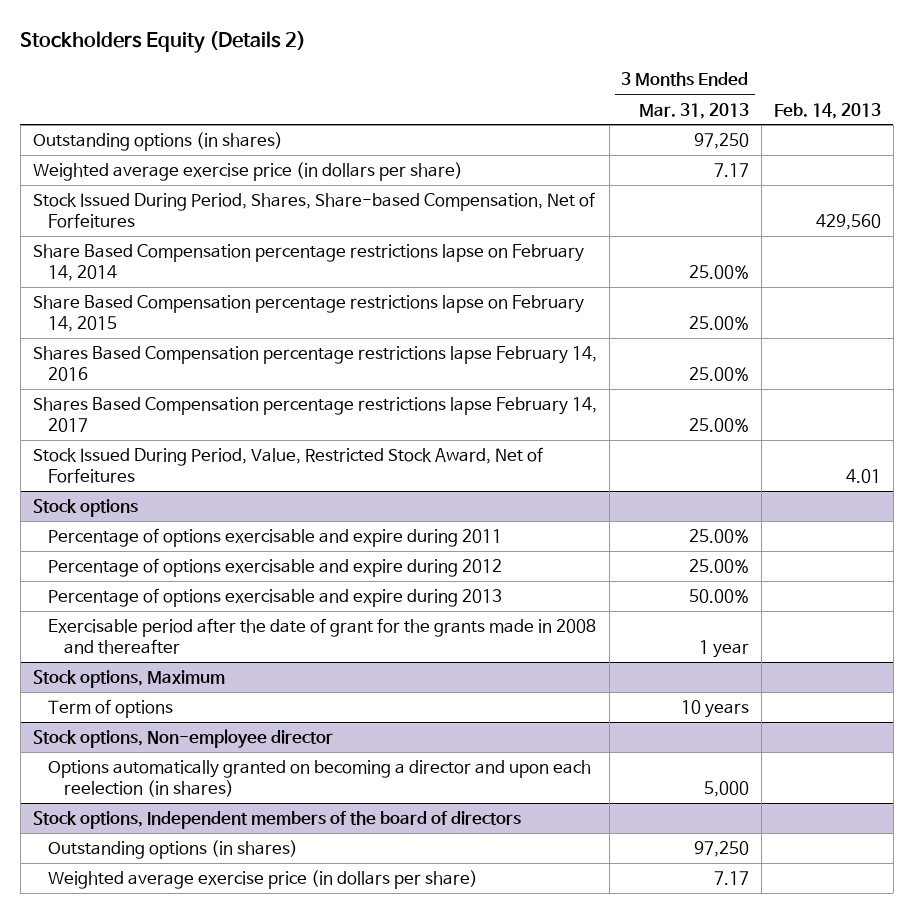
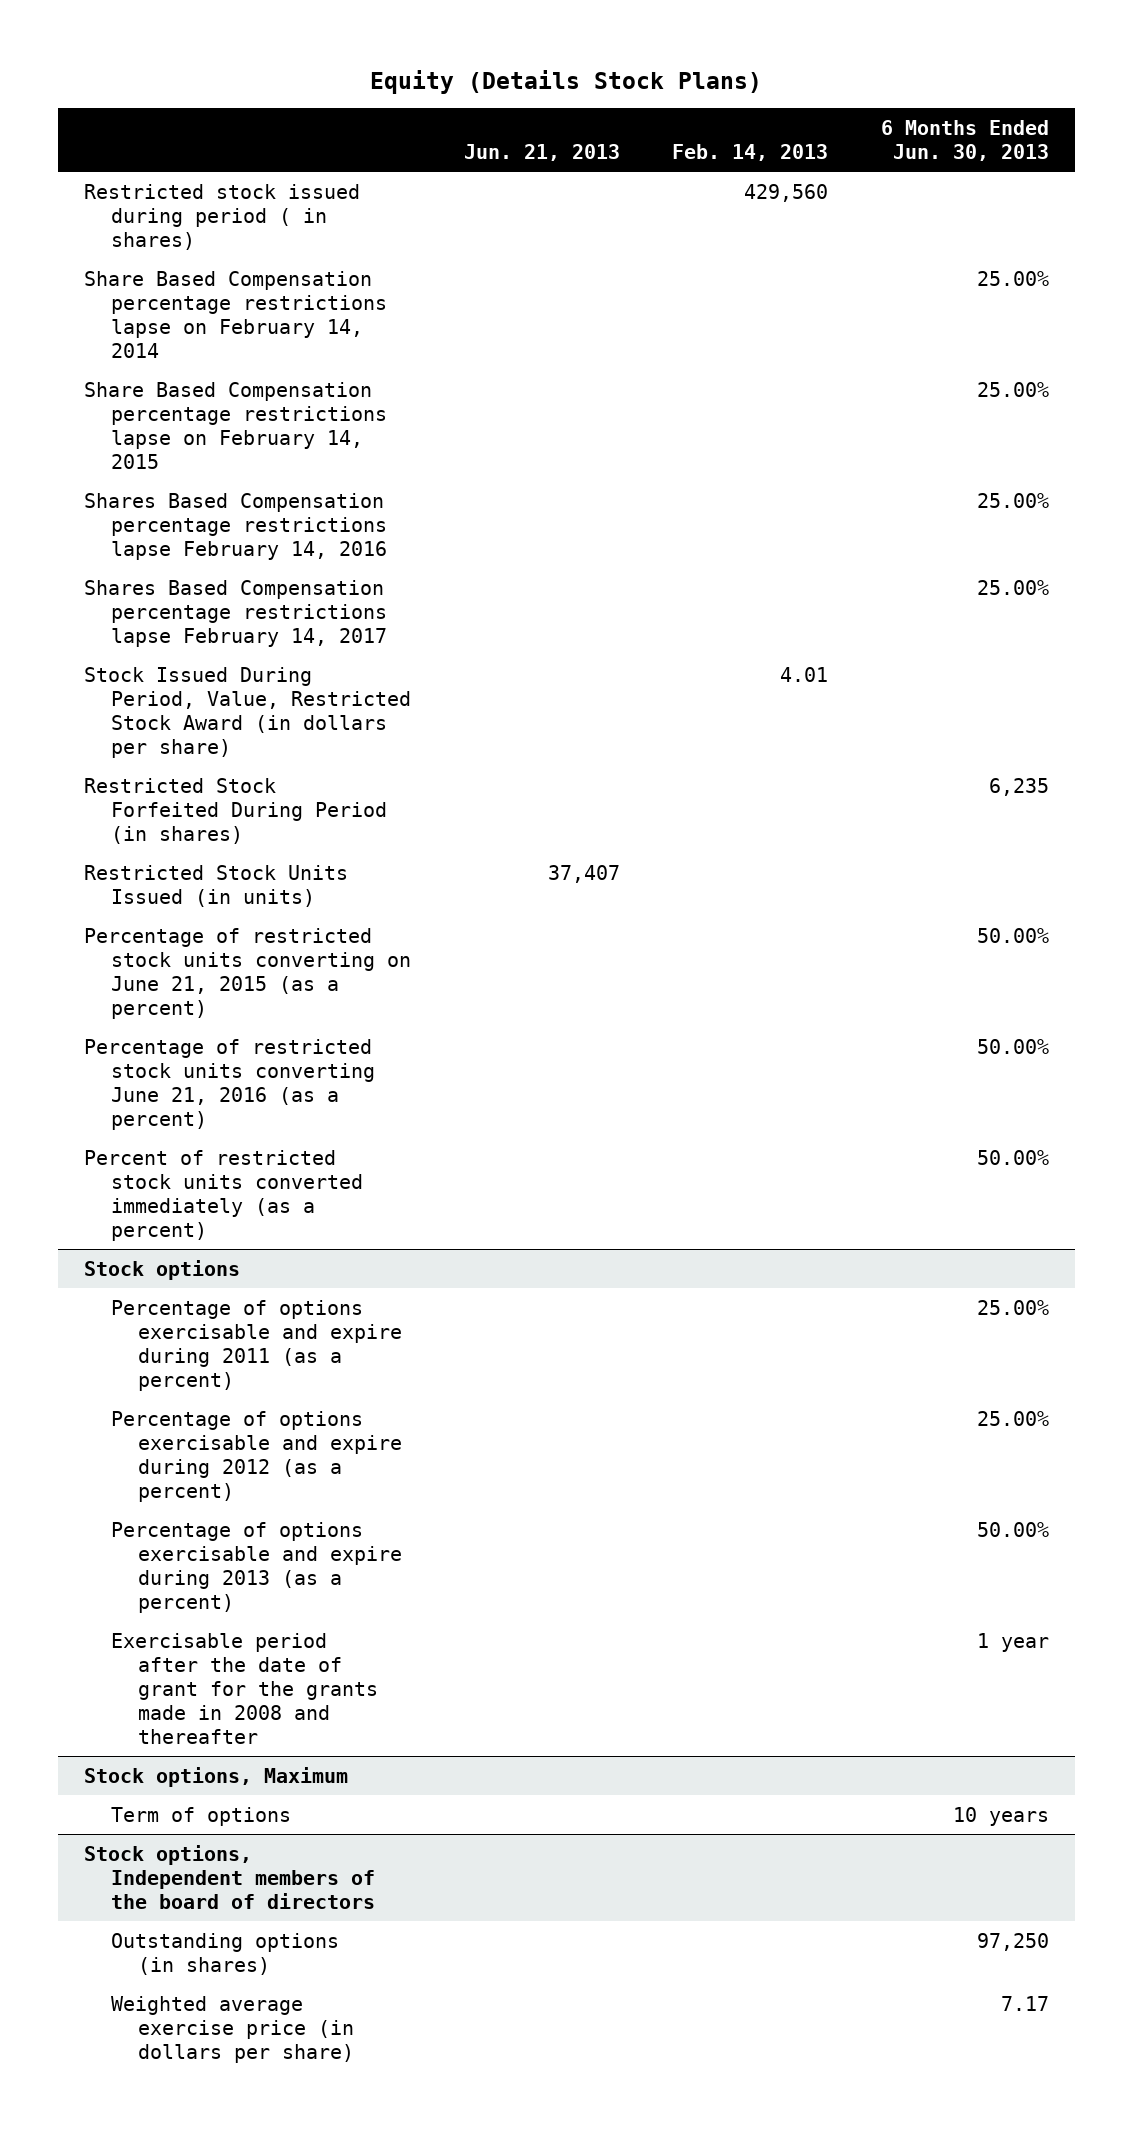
- Stockholders Equity (Details 2)
+ Equity (Details Stock Plans)
- | 3 Months Ended Mar. 31, 2013 | Feb. 14, 2013
+ | Jun. 21, 2013 | Feb. 14, 2013 | 6 Months Ended Jun. 30, 2013
- Outstanding options (in shares) | 97,250 |
- Weighted average exercise price (in dollars per share) | 7.17 |
- Stock Issued During Period, Shares, Share-based Compensation, Net of Forfeitures | | 429,560
+ Restricted stock issued during period ( in shares) | | 429,560 |
- Stock Issued During Period, Value, Restricted Stock Award, Net of Forfeitures | | 4.01
+ Stock Issued During Period, Value, Restricted Stock Award (in dollars per share) | | 4.01 |
+ Restricted Stock Forfeited During Period (in shares) | | | 6,235
+ Restricted Stock Units Issued (in units) | 37,407 | |
+ Percentage of restricted stock units converting on June 21, 2015 (as a percent) | | | 50.00%
+ Percentage of restricted stock units converting June 21, 2016 (as a percent) | | | 50.00%
+ Percent of restricted stock units converted immediately (as a percent) | | | 50.00%
@ Stock options
- Percentage of options exercisable and expire during 2011 | 25.00% |
- Percentage of options exercisable and expire during 2012 | 25.00% |
- Percentage of options exercisable and expire during 2013 | 50.00% |
+ Percentage of options exercisable and expire during 2011 (as a percent) | | | 25.00%
+ Percentage of options exercisable and expire during 2012 (as a percent) | | | 25.00%
+ Percentage of options exercisable and expire during 2013 (as a percent) | | | 50.00%
- Stock options, Non-employee director
- Options automatically granted on becoming a director and upon each reelection (in shares) | 5,000 |

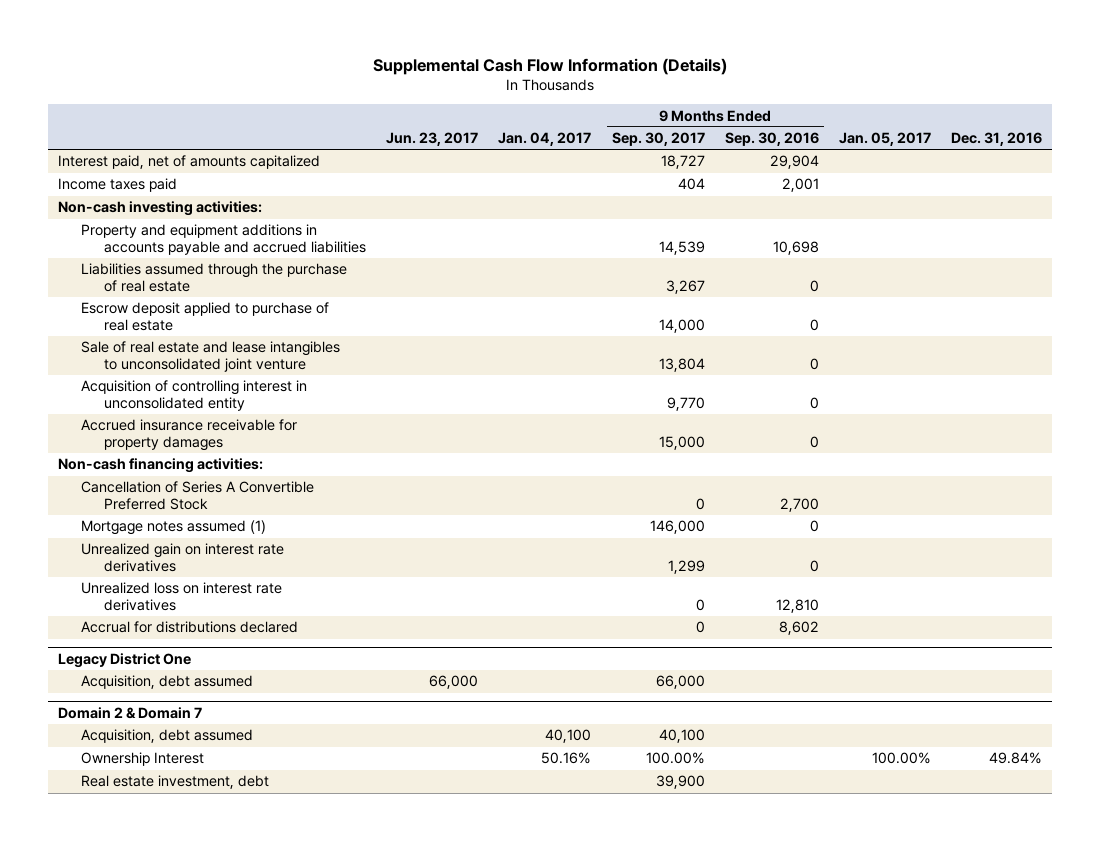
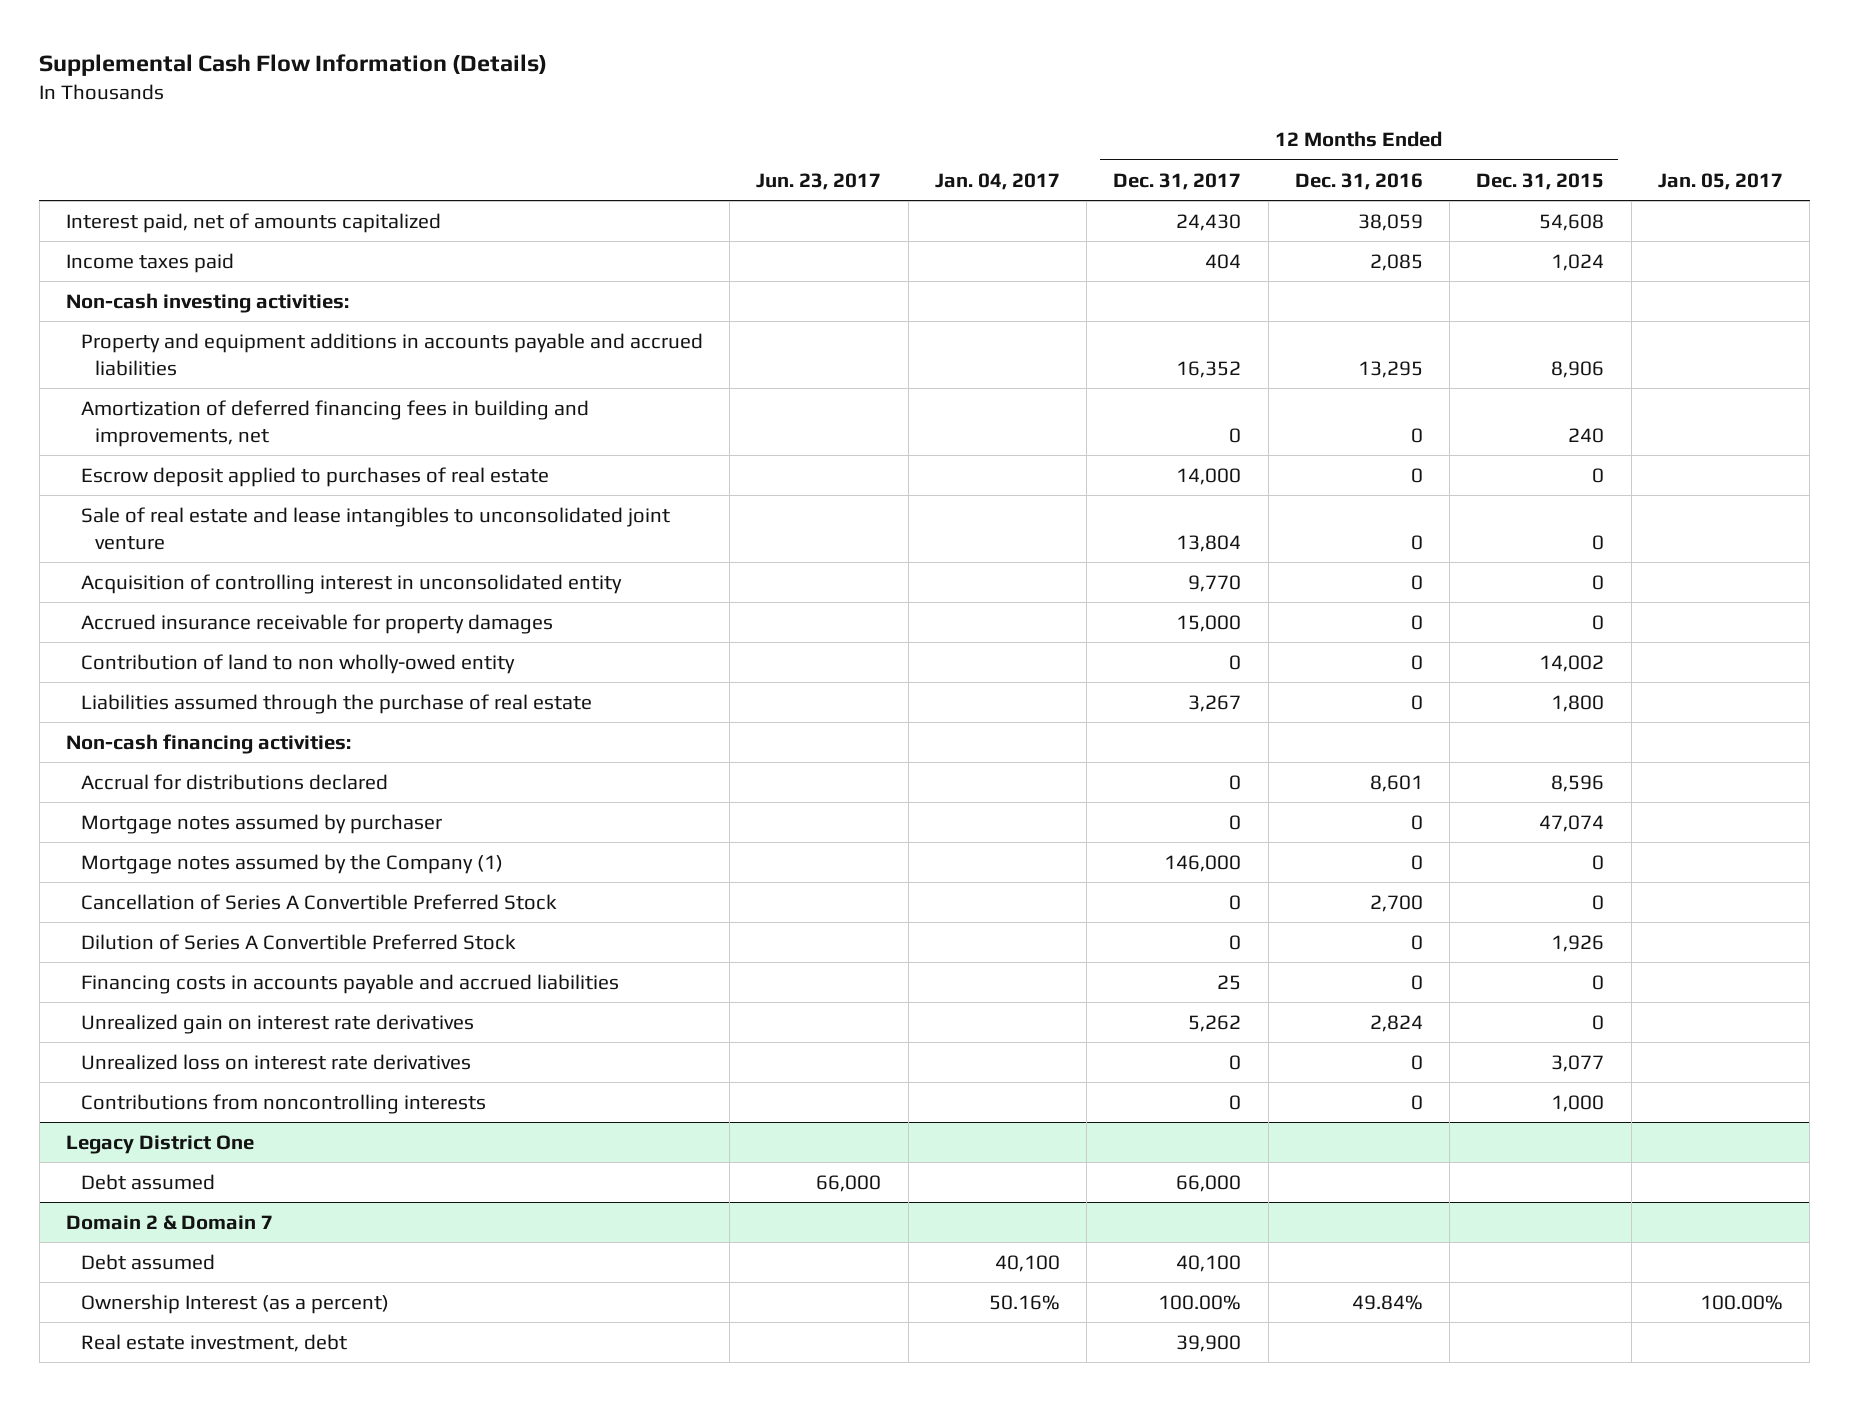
- | Jun. 23, 2017 | Jan. 04, 2017 | 9 Months Ended Sep. 30, 2017 | 9 Months Ended Sep. 30, 2016 | Jan. 05, 2017 | Dec. 31, 2016
+ | Jun. 23, 2017 | Jan. 04, 2017 | 12 Months Ended Dec. 31, 2017 | 12 Months Ended Dec. 31, 2016 | 12 Months Ended Dec. 31, 2015 | Jan. 05, 2017
- Escrow deposit applied to purchase of real estate | | | 14,000 | 0 | |
+ Amortization of deferred financing fees in building and improvements, net | | | 0 | 0 | 240 |
+ Escrow deposit applied to purchases of real estate | | | 14,000 | 0 | 0 |
+ Contribution of land to non wholly-owed entity | | | 0 | 0 | 14,002 |
moved down: Liabilities assumed through the purchase of real estate | | | 3,267 | 0 | 1,800 |
moved up: Accrual for distributions declared | | | 0 | 8,601 | 8,596 |
+ Mortgage notes assumed by purchaser | | | 0 | 0 | 47,074 |
+ Mortgage notes assumed by the Company (1) | | | 146,000 | 0 | 0 |
- Mortgage notes assumed (1) | | | 146,000 | 0 | |
+ Dilution of Series A Convertible Preferred Stock | | | 0 | 0 | 1,926 |
+ Financing costs in accounts payable and accrued liabilities | | | 25 | 0 | 0 |
+ Contributions from noncontrolling interests | | | 0 | 0 | 1,000 |
@ Legacy District One
- Acquisition, debt assumed | 66,000 | | 66,000 | | |
+ Debt assumed | 66,000 | | 66,000 | | |
@ Domain 2 & Domain 7
- Acquisition, debt assumed | | 40,100 | 40,100 | | |
- Ownership Interest | | 50.16% | 100.00% | | 100.00% | 49.84%
+ Debt assumed | | 40,100 | 40,100 | | |
+ Ownership Interest (as a percent) | | 50.16% | 100.00% | 49.84% | | 100.00%

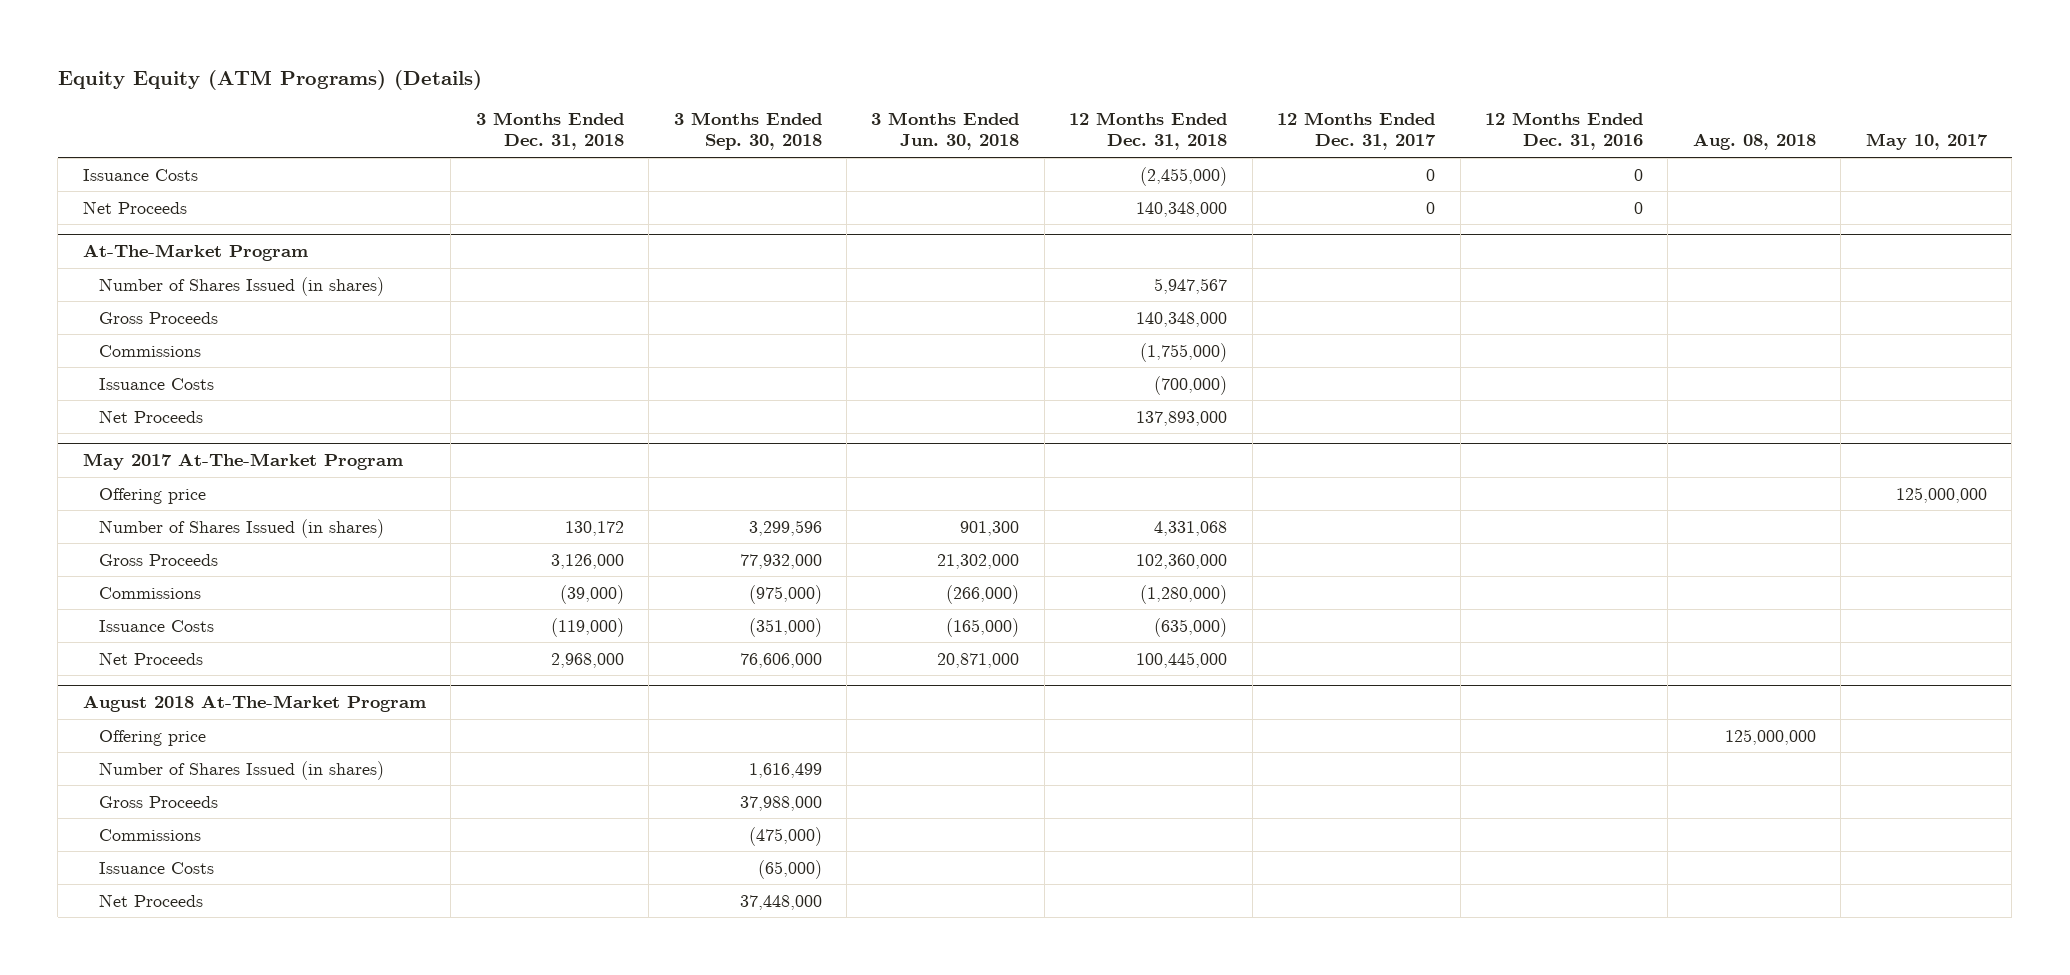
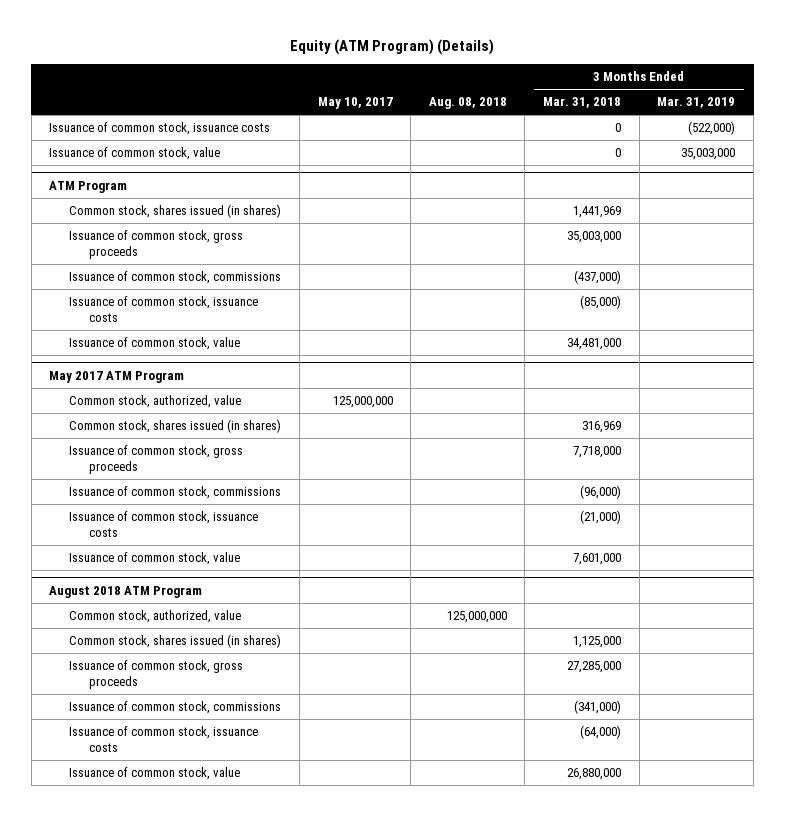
- Equity Equity (ATM Programs) (Details)
+ Equity (ATM Program) (Details)
- | 3 Months Ended Dec. 31, 2018 | 3 Months Ended Sep. 30, 2018 | 3 Months Ended Jun. 30, 2018 | 12 Months Ended Dec. 31, 2018 | 12 Months Ended Dec. 31, 2017 | 12 Months Ended Dec. 31, 2016 | Aug. 08, 2018 | May 10, 2017
+ | May 10, 2017 | Aug. 08, 2018 | 3 Months Ended Mar. 31, 2018 | 3 Months Ended Mar. 31, 2019
- Issuance Costs | | | | (2,455,000) | 0 | 0 | |
- Net Proceeds | | | | 140,348,000 | 0 | 0 | |
- At-The-Market Program
- Number of Shares Issued (in shares) | | | | 5,947,567 | | | |
- Gross Proceeds | | | | 140,348,000 | | | |
- Commissions | | | | (1,755,000) | | | |
- Issuance Costs | | | | (700,000) | | | |
- Net Proceeds | | | | 137,893,000 | | | |
- May 2017 At-The-Market Program
- Offering price | | | | | | | | 125,000,000
- Number of Shares Issued (in shares) | 130,172 | 3,299,596 | 901,300 | 4,331,068 | | | |
- Gross Proceeds | 3,126,000 | 77,932,000 | 21,302,000 | 102,360,000 | | | |
- Commissions | (39,000) | (975,000) | (266,000) | (1,280,000) | | | |
- Issuance Costs | (119,000) | (351,000) | (165,000) | (635,000) | | | |
- Net Proceeds | 2,968,000 | 76,606,000 | 20,871,000 | 100,445,000 | | | |
- August 2018 At-The-Market Program
- Offering price | | | | | | | 125,000,000 |
- Number of Shares Issued (in shares) | | 1,616,499 | | | | | |
- Gross Proceeds | | 37,988,000 | | | | | |
- Commissions | | (475,000) | | | | | |
- Issuance Costs | | (65,000) | | | | | |
- Net Proceeds | | 37,448,000 | | | | | |
+ Issuance of common stock, issuance costs | | | 0 | (522,000)
+ Issuance of common stock, value | | | 0 | 35,003,000
+ ATM Program
+ Common stock, shares issued (in shares) | | | 1,441,969 |
+ Issuance of common stock, gross proceeds | | | 35,003,000 |
+ Issuance of common stock, commissions | | | (437,000) |
+ Issuance of common stock, issuance costs | | | (85,000) |
+ Issuance of common stock, value | | | 34,481,000 |
+ May 2017 ATM Program
+ Common stock, authorized, value | 125,000,000 | | |
+ Common stock, shares issued (in shares) | | | 316,969 |
+ Issuance of common stock, gross proceeds | | | 7,718,000 |
+ Issuance of common stock, commissions | | | (96,000) |
+ Issuance of common stock, issuance costs | | | (21,000) |
+ Issuance of common stock, value | | | 7,601,000 |
+ August 2018 ATM Program
+ Common stock, authorized, value | | 125,000,000 | |
+ Common stock, shares issued (in shares) | | | 1,125,000 |
+ Issuance of common stock, gross proceeds | | | 27,285,000 |
+ Issuance of common stock, commissions | | | (341,000) |
+ Issuance of common stock, issuance costs | | | (64,000) |
+ Issuance of common stock, value | | | 26,880,000 |

